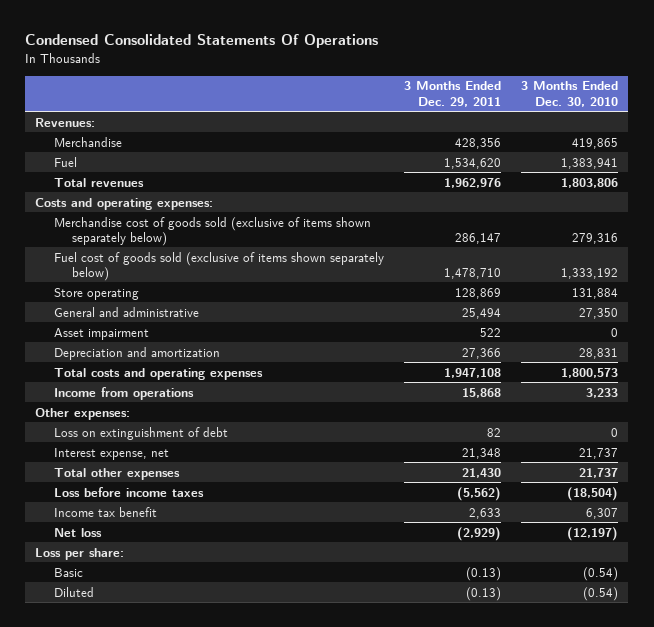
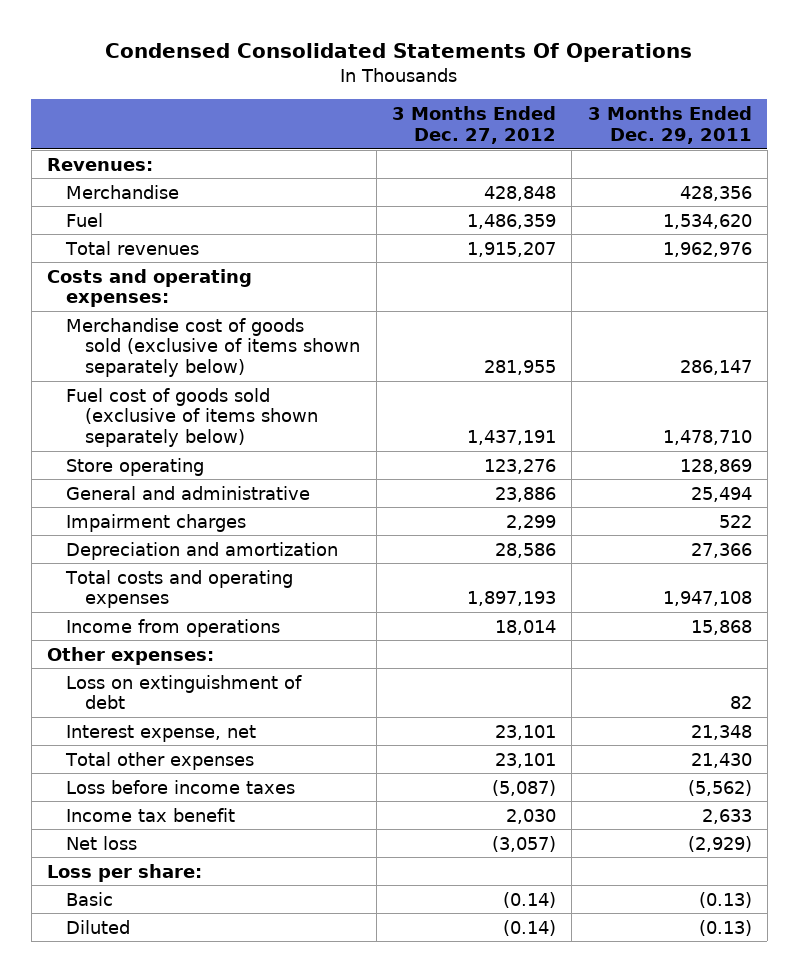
- | 3 Months Ended Dec. 29, 2011 | 3 Months Ended Dec. 30, 2010
+ | 3 Months Ended Dec. 27, 2012 | 3 Months Ended Dec. 29, 2011
- Asset impairment | 522 | 0
+ Impairment charges | 2,299 | 522

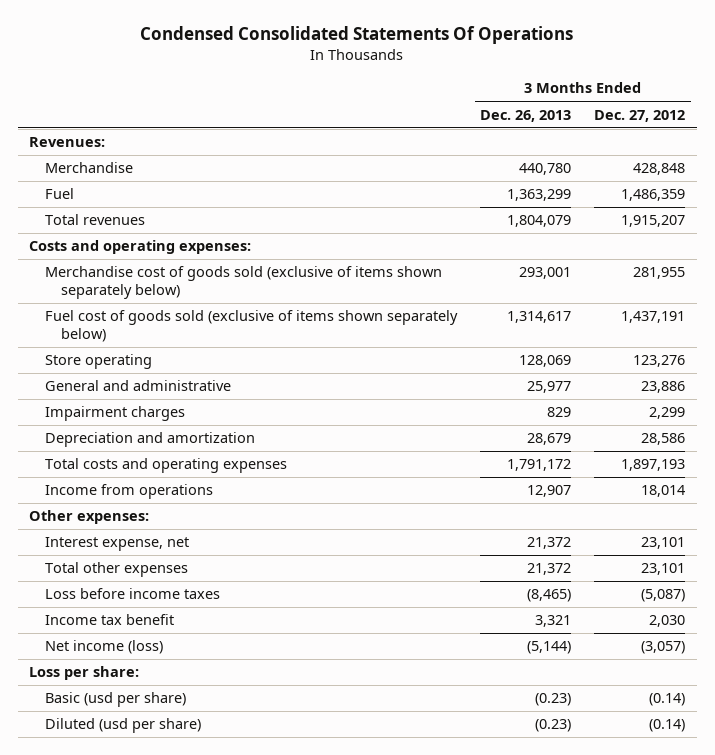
- | 3 Months Ended Dec. 27, 2012 | 3 Months Ended Dec. 29, 2011
+ | 3 Months Ended Dec. 26, 2013 | 3 Months Ended Dec. 27, 2012
- Loss on extinguishment of debt | | 82
- Net loss | (3,057) | (2,929)
+ Net income (loss) | (5,144) | (3,057)
- Basic | (0.14) | (0.13)
- Diluted | (0.14) | (0.13)
+ Basic (usd per share) | (0.23) | (0.14)
+ Diluted (usd per share) | (0.23) | (0.14)

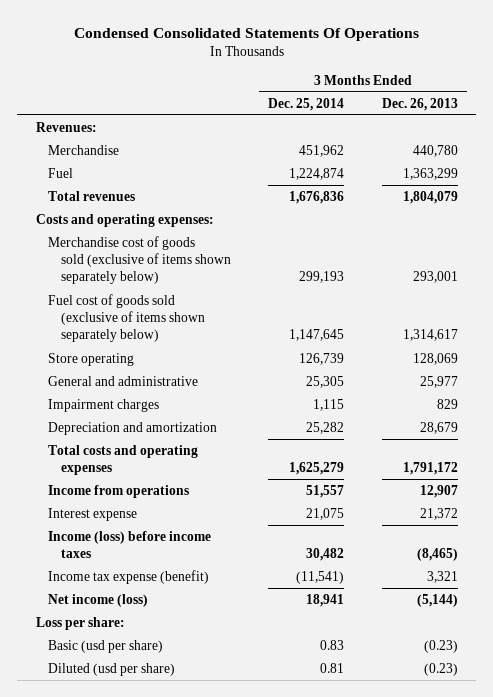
- | 3 Months Ended Dec. 26, 2013 | 3 Months Ended Dec. 27, 2012
+ | 3 Months Ended Dec. 25, 2014 | 3 Months Ended Dec. 26, 2013
- Other expenses:
- Interest expense, net | 21,372 | 23,101
- Total other expenses | 21,372 | 23,101
- Loss before income taxes | (8,465) | (5,087)
- Income tax benefit | 3,321 | 2,030
+ Interest expense | 21,075 | 21,372
+ Income (loss) before income taxes | 30,482 | (8,465)
+ Income tax expense (benefit) | (11,541) | 3,321

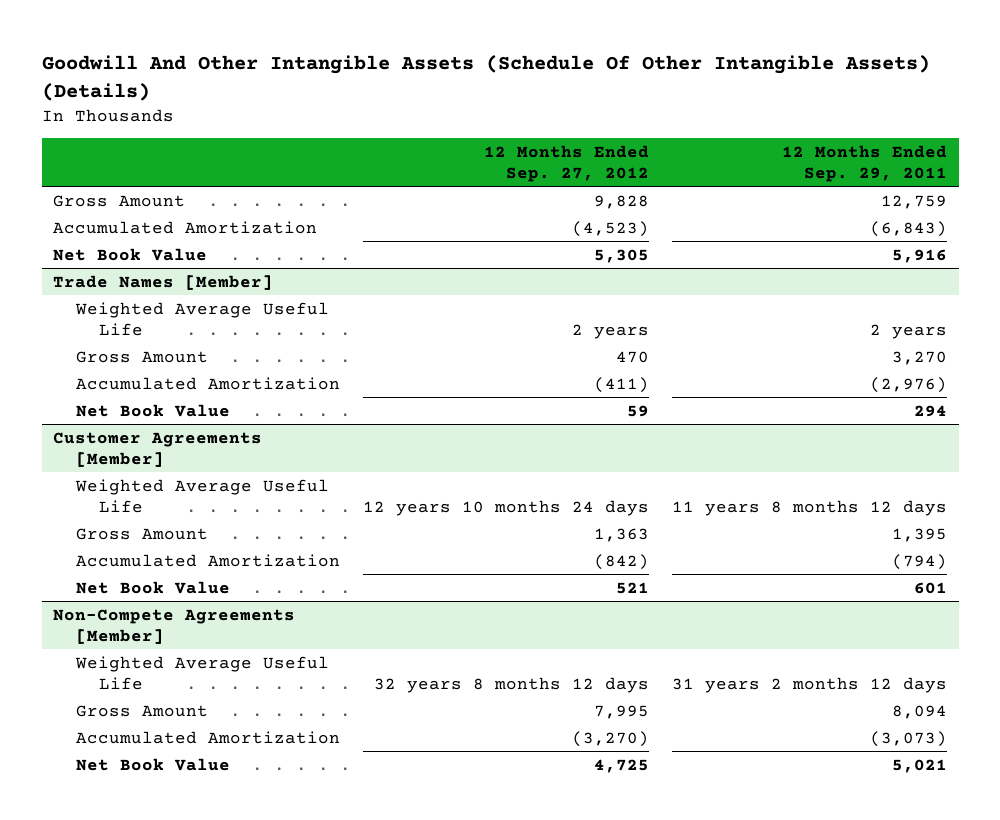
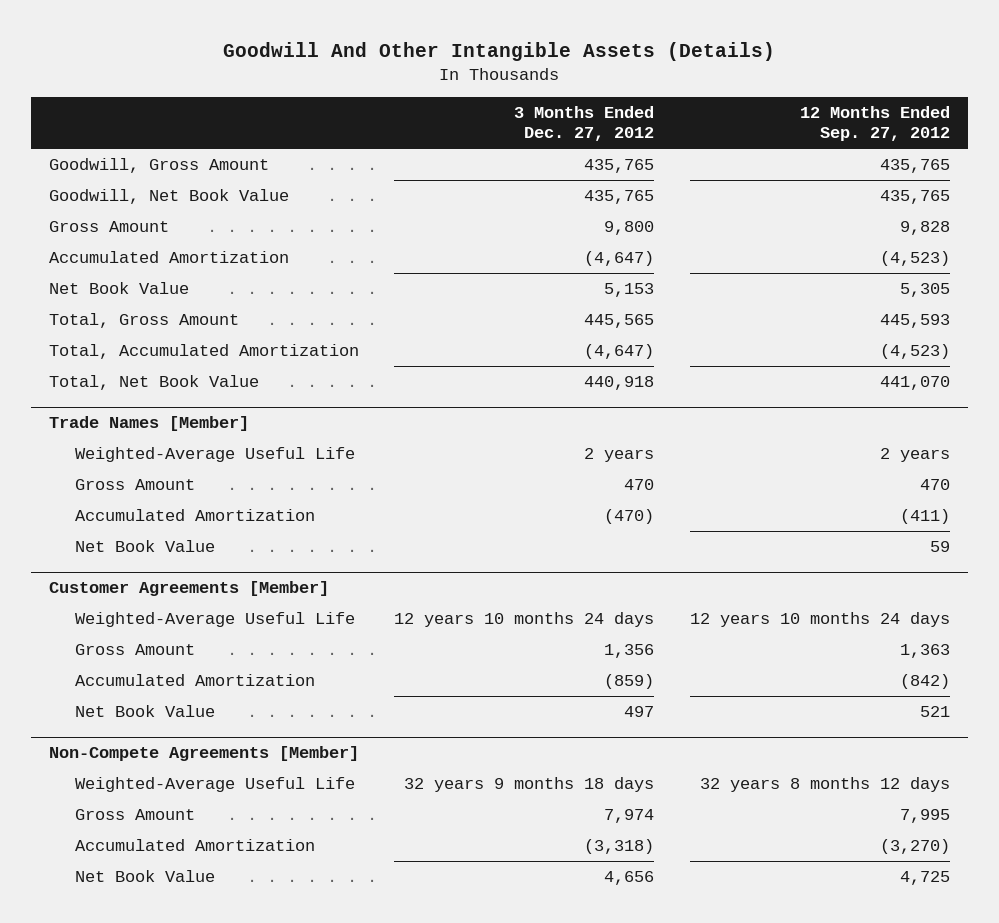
- Goodwill And Other Intangible Assets (Schedule Of Other Intangible Assets) (Details)
+ Goodwill And Other Intangible Assets (Details)
- | 12 Months Ended Sep. 27, 2012 | 12 Months Ended Sep. 29, 2011
+ | 3 Months Ended Dec. 27, 2012 | 12 Months Ended Sep. 27, 2012
+ Goodwill, Gross Amount | 435,765 | 435,765
+ Goodwill, Net Book Value | 435,765 | 435,765
+ Total, Gross Amount | 445,565 | 445,593
+ Total, Accumulated Amortization | (4,647) | (4,523)
+ Total, Net Book Value | 440,918 | 441,070
@ Trade Names [Member]
- Weighted Average Useful Life | 2 years | 2 years
+ Weighted-Average Useful Life | 2 years | 2 years
@ Customer Agreements [Member]
- Weighted Average Useful Life | 12 years 10 months 24 days | 11 years 8 months 12 days
+ Weighted-Average Useful Life | 12 years 10 months 24 days | 12 years 10 months 24 days
@ Non-Compete Agreements [Member]
- Weighted Average Useful Life | 32 years 8 months 12 days | 31 years 2 months 12 days
+ Weighted-Average Useful Life | 32 years 9 months 18 days | 32 years 8 months 12 days

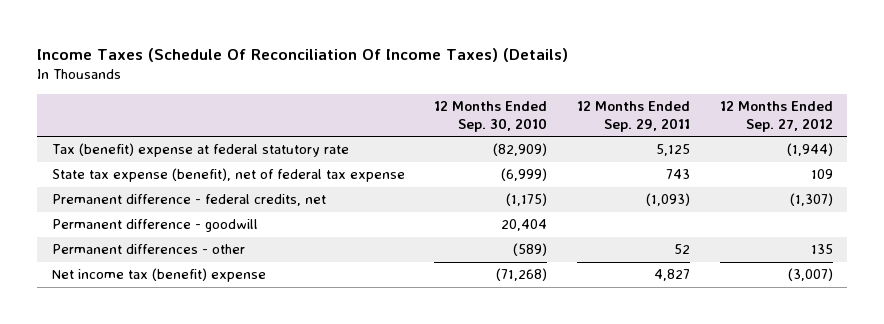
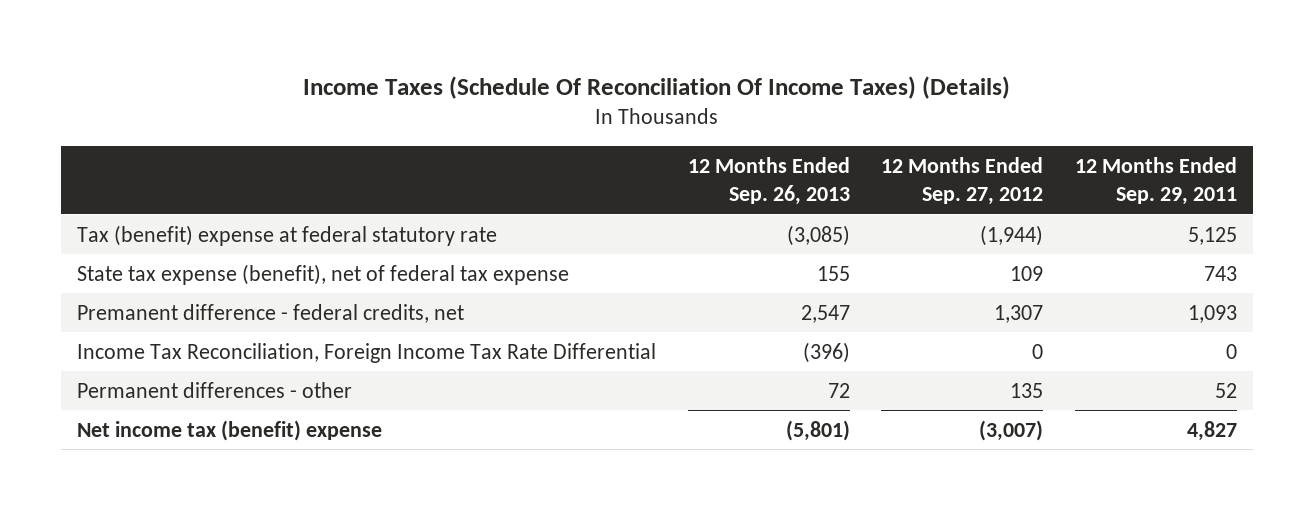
- | 12 Months Ended Sep. 30, 2010 | 12 Months Ended Sep. 29, 2011 | 12 Months Ended Sep. 27, 2012
+ | 12 Months Ended Sep. 26, 2013 | 12 Months Ended Sep. 27, 2012 | 12 Months Ended Sep. 29, 2011
- Premanent difference - federal credits, net | (1,175) | (1,093) | (1,307)
- Permanent difference - goodwill | 20,404 | |
+ Premanent difference - federal credits, net | 2,547 | 1,307 | 1,093
+ Income Tax Reconciliation, Foreign Income Tax Rate Differential | (396) | 0 | 0

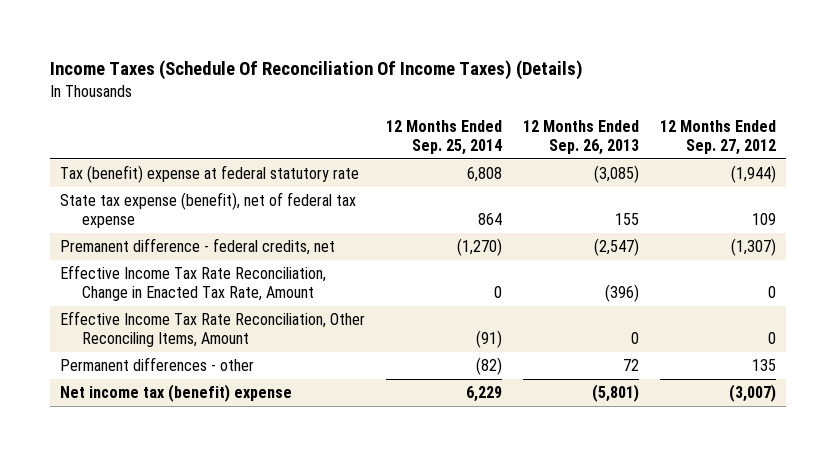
- | 12 Months Ended Sep. 26, 2013 | 12 Months Ended Sep. 27, 2012 | 12 Months Ended Sep. 29, 2011
+ | 12 Months Ended Sep. 25, 2014 | 12 Months Ended Sep. 26, 2013 | 12 Months Ended Sep. 27, 2012
- Premanent difference - federal credits, net | 2,547 | 1,307 | 1,093
- Income Tax Reconciliation, Foreign Income Tax Rate Differential | (396) | 0 | 0
+ Premanent difference - federal credits, net | (1,270) | (2,547) | (1,307)
+ Effective Income Tax Rate Reconciliation, Change in Enacted Tax Rate, Amount | 0 | (396) | 0
+ Effective Income Tax Rate Reconciliation, Other Reconciling Items, Amount | (91) | 0 | 0

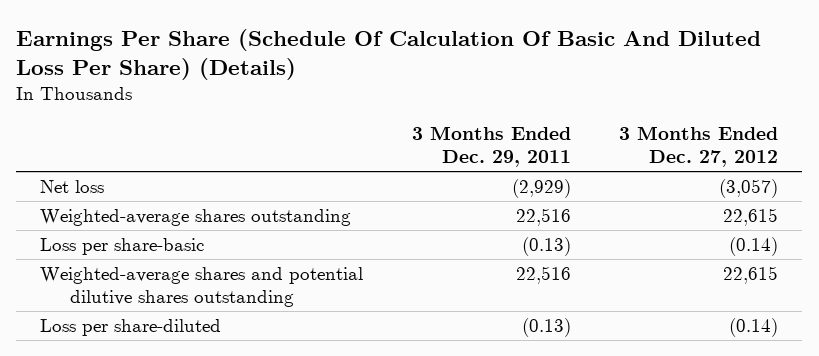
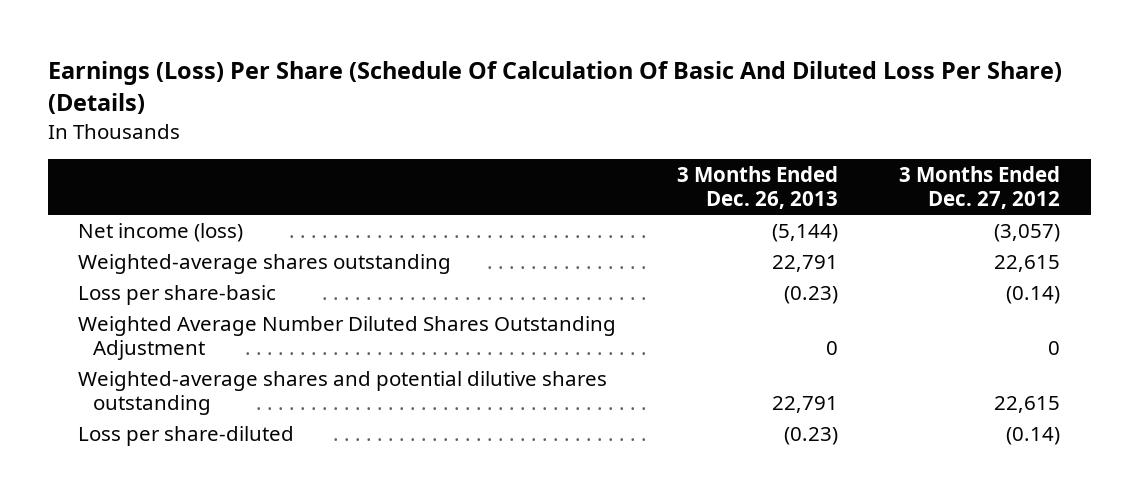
- Earnings Per Share (Schedule Of Calculation Of Basic And Diluted Loss Per Share) (Details)
+ Earnings (Loss) Per Share (Schedule Of Calculation Of Basic And Diluted Loss Per Share) (Details)
- | 3 Months Ended Dec. 29, 2011 | 3 Months Ended Dec. 27, 2012
+ | 3 Months Ended Dec. 26, 2013 | 3 Months Ended Dec. 27, 2012
- Net loss | (2,929) | (3,057)
+ Net income (loss) | (5,144) | (3,057)
+ Weighted Average Number Diluted Shares Outstanding Adjustment | 0 | 0

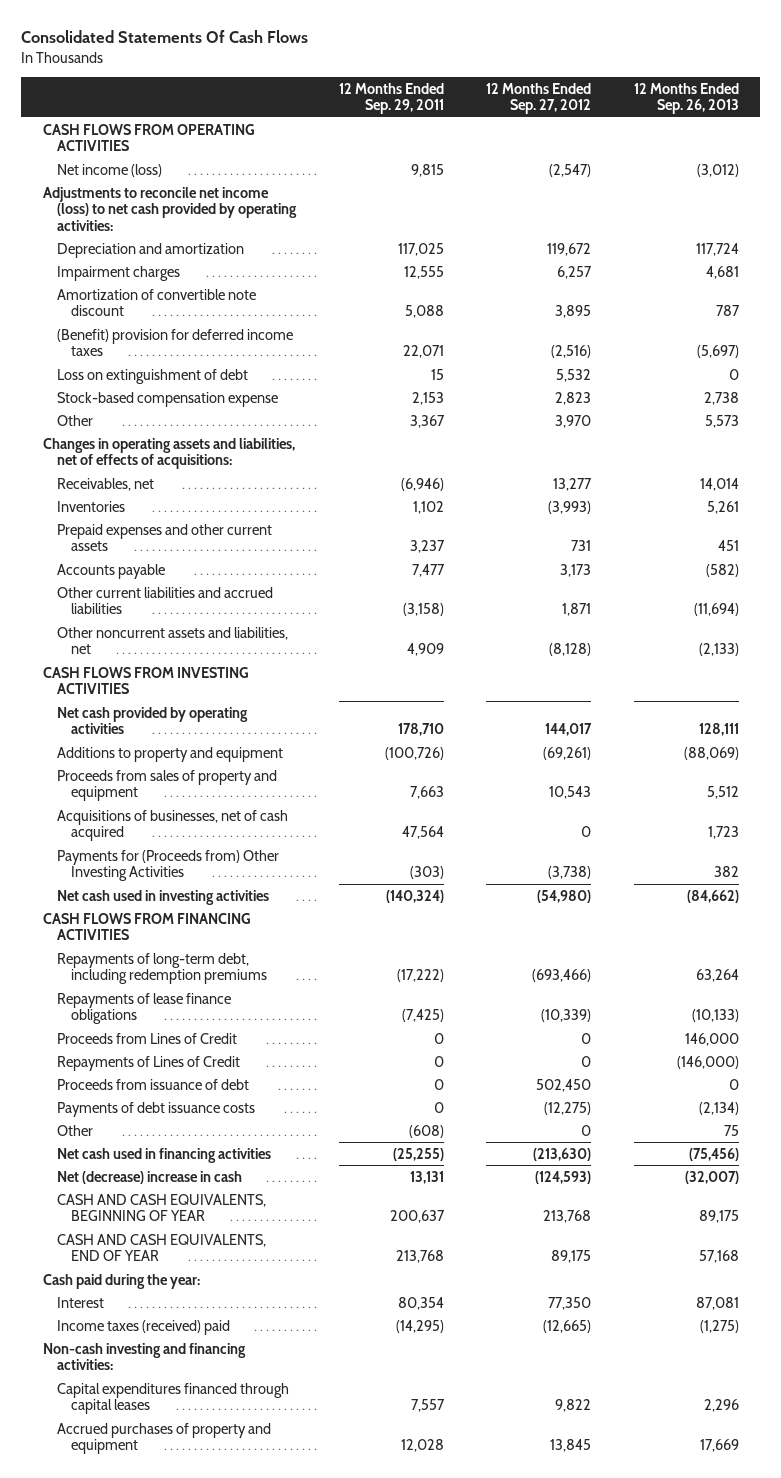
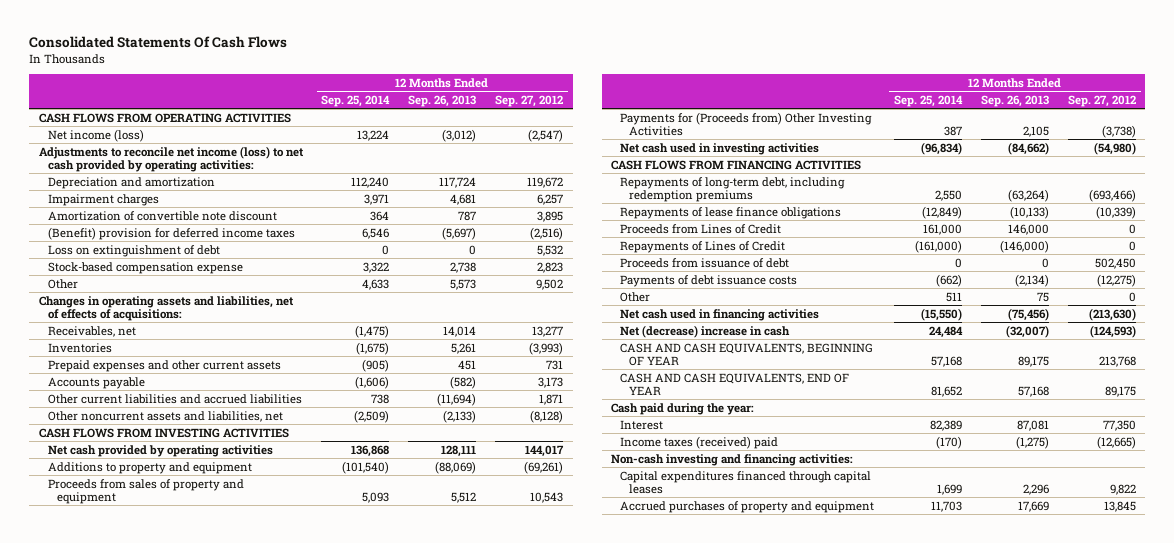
- | 12 Months Ended Sep. 29, 2011 | 12 Months Ended Sep. 27, 2012 | 12 Months Ended Sep. 26, 2013
+ | 12 Months Ended Sep. 25, 2014 | 12 Months Ended Sep. 26, 2013 | 12 Months Ended Sep. 27, 2012
- Other | 3,367 | 3,970 | 5,573
+ Other | 4,633 | 5,573 | 9,502
- Acquisitions of businesses, net of cash acquired | 47,564 | 0 | 1,723
- Payments for (Proceeds from) Other Investing Activities | (303) | (3,738) | 382
+ Payments for (Proceeds from) Other Investing Activities | 387 | 2,105 | (3,738)
- Repayments of long-term debt, including redemption premiums | (17,222) | (693,466) | 63,264
+ Repayments of long-term debt, including redemption premiums | 2,550 | (63,264) | (693,466)

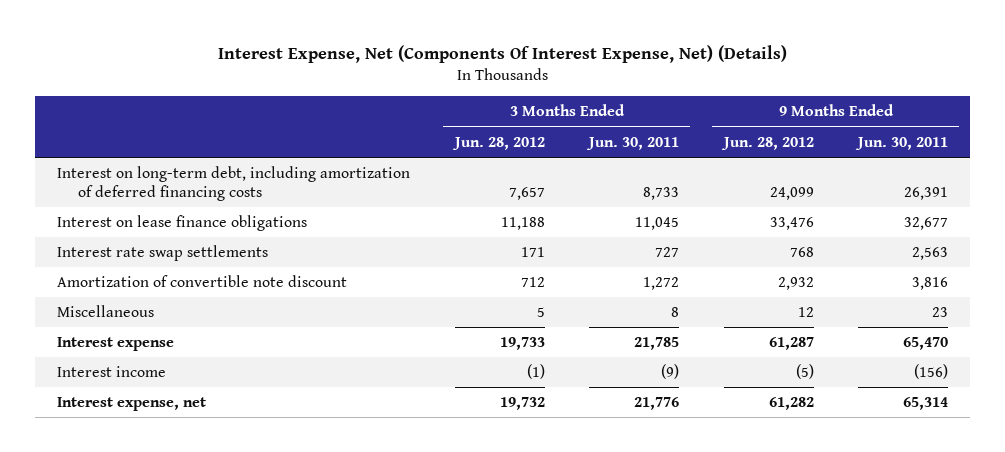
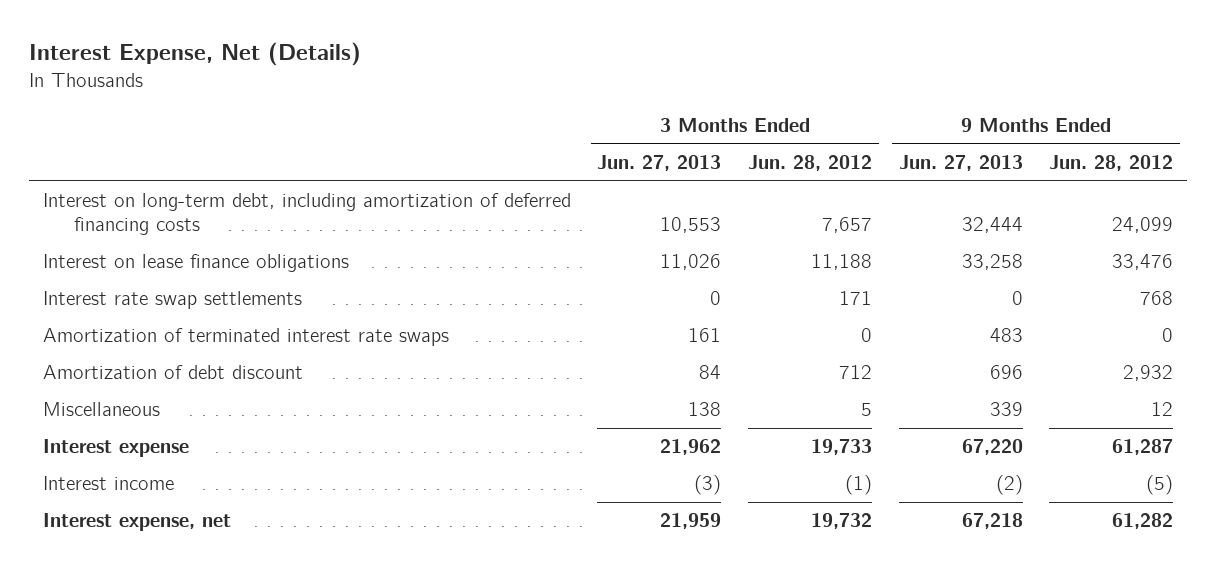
- Interest Expense, Net (Components Of Interest Expense, Net) (Details)
+ Interest Expense, Net (Details)
- | 3 Months Ended Jun. 28, 2012 | 3 Months Ended Jun. 30, 2011 | 9 Months Ended Jun. 28, 2012 | 9 Months Ended Jun. 30, 2011
+ | 3 Months Ended Jun. 27, 2013 | 3 Months Ended Jun. 28, 2012 | 9 Months Ended Jun. 27, 2013 | 9 Months Ended Jun. 28, 2012
- Amortization of convertible note discount | 712 | 1,272 | 2,932 | 3,816
+ Amortization of terminated interest rate swaps | 161 | 0 | 483 | 0
+ Amortization of debt discount | 84 | 712 | 696 | 2,932

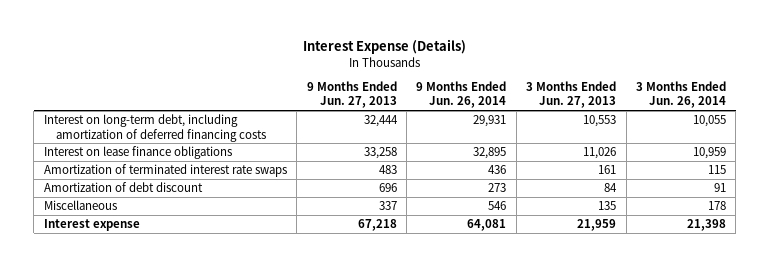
- Interest Expense, Net (Details)
+ Interest Expense (Details)
- | 3 Months Ended Jun. 27, 2013 | 3 Months Ended Jun. 28, 2012 | 9 Months Ended Jun. 27, 2013 | 9 Months Ended Jun. 28, 2012
+ | 9 Months Ended Jun. 27, 2013 | 9 Months Ended Jun. 26, 2014 | 3 Months Ended Jun. 27, 2013 | 3 Months Ended Jun. 26, 2014
- Interest rate swap settlements | 0 | 171 | 0 | 768
- Miscellaneous | 138 | 5 | 339 | 12
- Interest expense | 21,962 | 19,733 | 67,220 | 61,287
- Interest income | (3) | (1) | (2) | (5)
- Interest expense, net | 21,959 | 19,732 | 67,218 | 61,282
+ Miscellaneous | 337 | 546 | 135 | 178
+ Interest expense | 67,218 | 64,081 | 21,959 | 21,398

